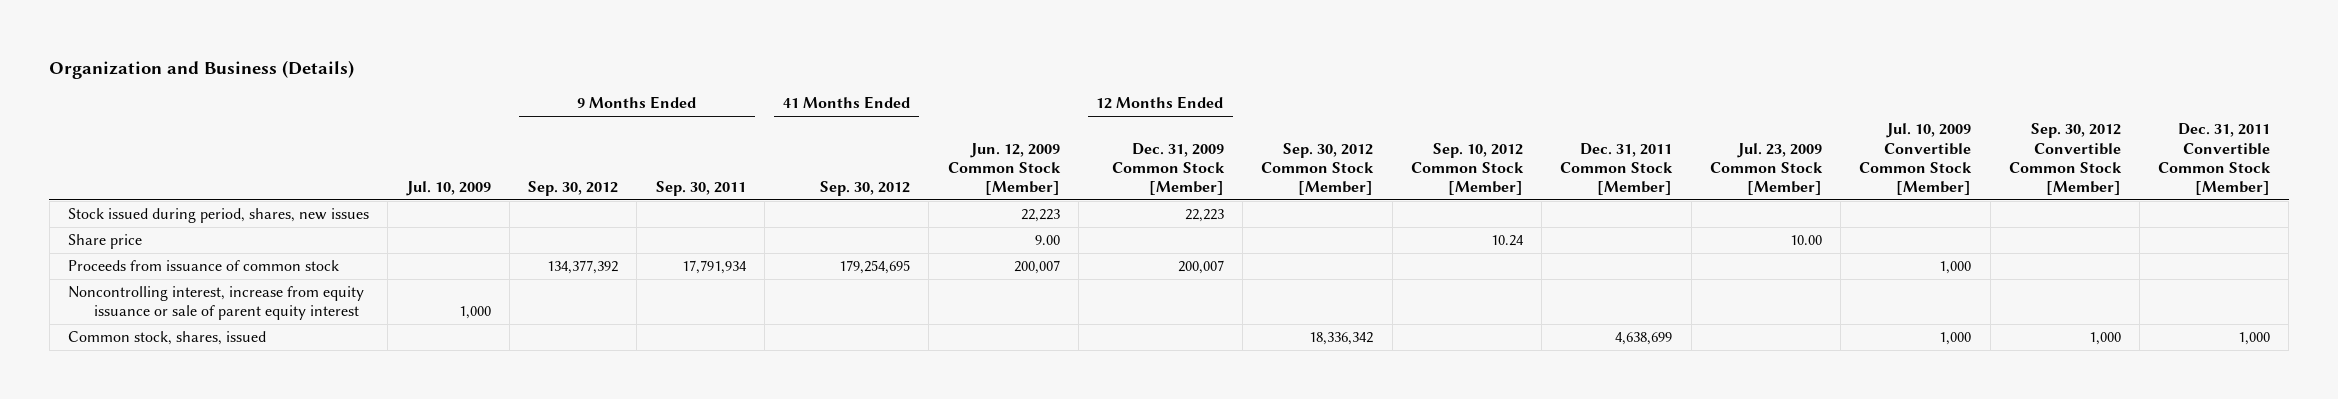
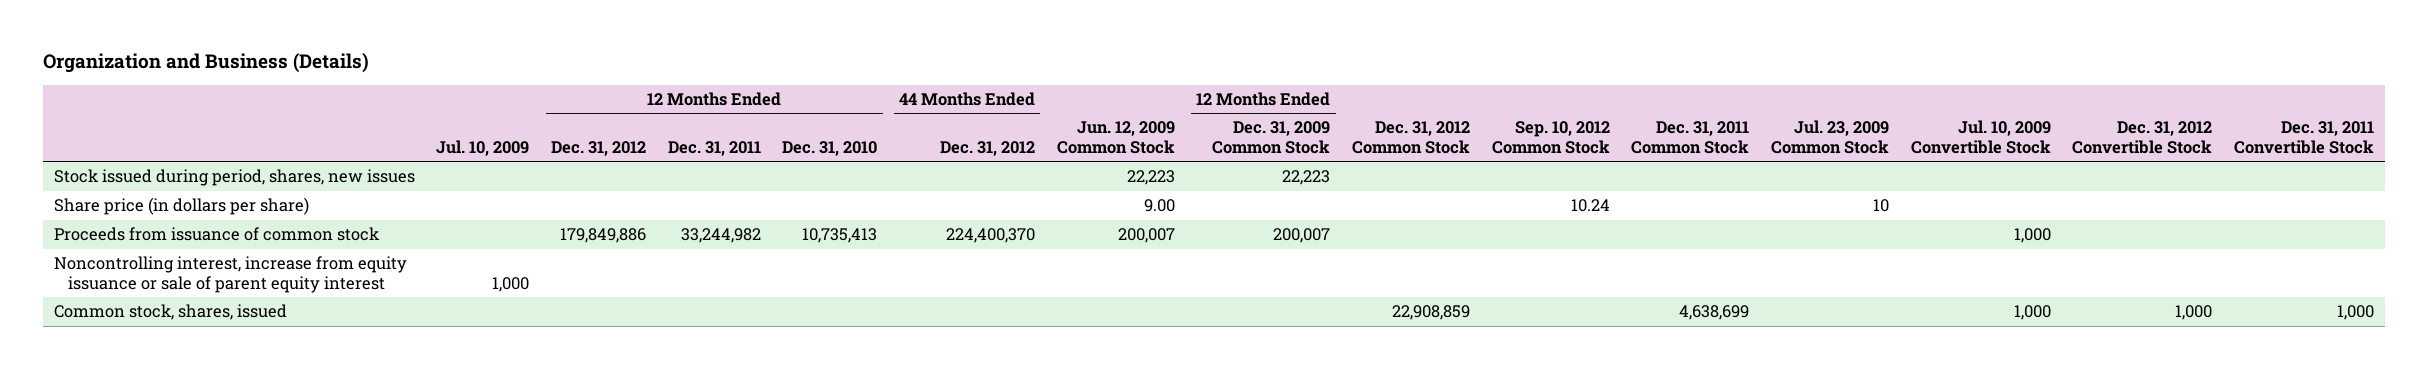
- | Jul. 10, 2009 | 9 Months Ended Sep. 30, 2012 | 9 Months Ended Sep. 30, 2011 | 41 Months Ended Sep. 30, 2012 | Jun. 12, 2009 Common Stock [Member] | 12 Months Ended Dec. 31, 2009 Common Stock [Member] | Sep. 30, 2012 Common Stock [Member] | Sep. 10, 2012 Common Stock [Member] | Dec. 31, 2011 Common Stock [Member] | Jul. 23, 2009 Common Stock [Member] | Jul. 10, 2009 Convertible Common Stock [Member] | Sep. 30, 2012 Convertible Common Stock [Member] | Dec. 31, 2011 Convertible Common Stock [Member]
+ | Jul. 10, 2009 | 12 Months Ended Dec. 31, 2012 | 12 Months Ended Dec. 31, 2011 | 12 Months Ended Dec. 31, 2010 | 44 Months Ended Dec. 31, 2012 | Jun. 12, 2009 Common Stock | 12 Months Ended Dec. 31, 2009 Common Stock | Dec. 31, 2012 Common Stock | Sep. 10, 2012 Common Stock | Dec. 31, 2011 Common Stock | Jul. 23, 2009 Common Stock | Jul. 10, 2009 Convertible Stock | Dec. 31, 2012 Convertible Stock | Dec. 31, 2011 Convertible Stock
- Share price | | | | | 9.00 | | | 10.24 | | 10.00 | | |
+ Share price (in dollars per share) | | | | | | 9.00 | | | 10.24 | | 10 | | |

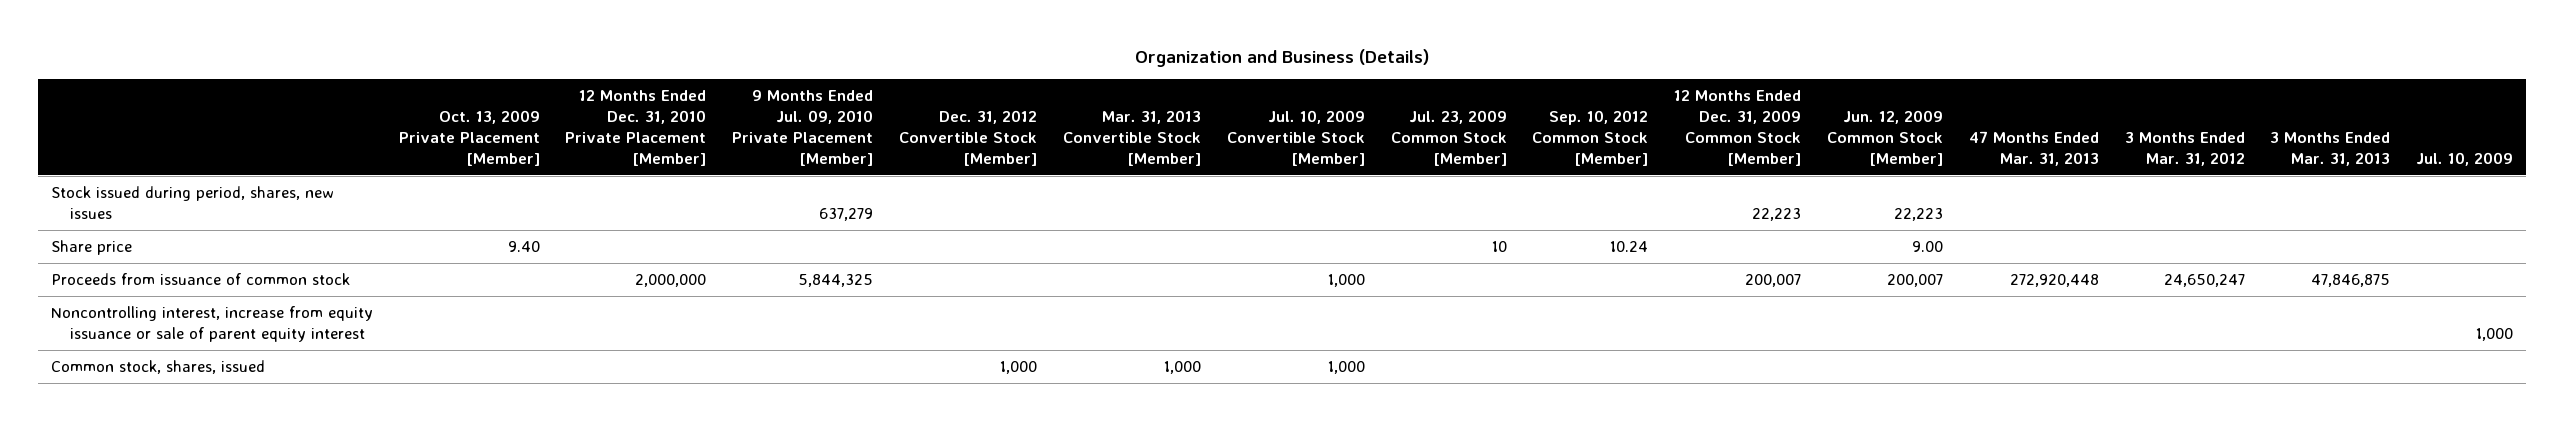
- | Jul. 10, 2009 | 12 Months Ended Dec. 31, 2012 | 12 Months Ended Dec. 31, 2011 | 12 Months Ended Dec. 31, 2010 | 44 Months Ended Dec. 31, 2012 | Jun. 12, 2009 Common Stock | 12 Months Ended Dec. 31, 2009 Common Stock | Dec. 31, 2012 Common Stock | Sep. 10, 2012 Common Stock | Dec. 31, 2011 Common Stock | Jul. 23, 2009 Common Stock | Jul. 10, 2009 Convertible Stock | Dec. 31, 2012 Convertible Stock | Dec. 31, 2011 Convertible Stock
+ | Oct. 13, 2009 Private Placement [Member] | 12 Months Ended Dec. 31, 2010 Private Placement [Member] | 9 Months Ended Jul. 09, 2010 Private Placement [Member] | Dec. 31, 2012 Convertible Stock [Member] | Mar. 31, 2013 Convertible Stock [Member] | Jul. 10, 2009 Convertible Stock [Member] | Jul. 23, 2009 Common Stock [Member] | Sep. 10, 2012 Common Stock [Member] | 12 Months Ended Dec. 31, 2009 Common Stock [Member] | Jun. 12, 2009 Common Stock [Member] | 47 Months Ended Mar. 31, 2013 | 3 Months Ended Mar. 31, 2012 | 3 Months Ended Mar. 31, 2013 | Jul. 10, 2009
- Share price (in dollars per share) | | | | | | 9.00 | | | 10.24 | | 10 | | |
+ Share price | 9.40 | | | | | | 10 | 10.24 | | 9.00 | | | |

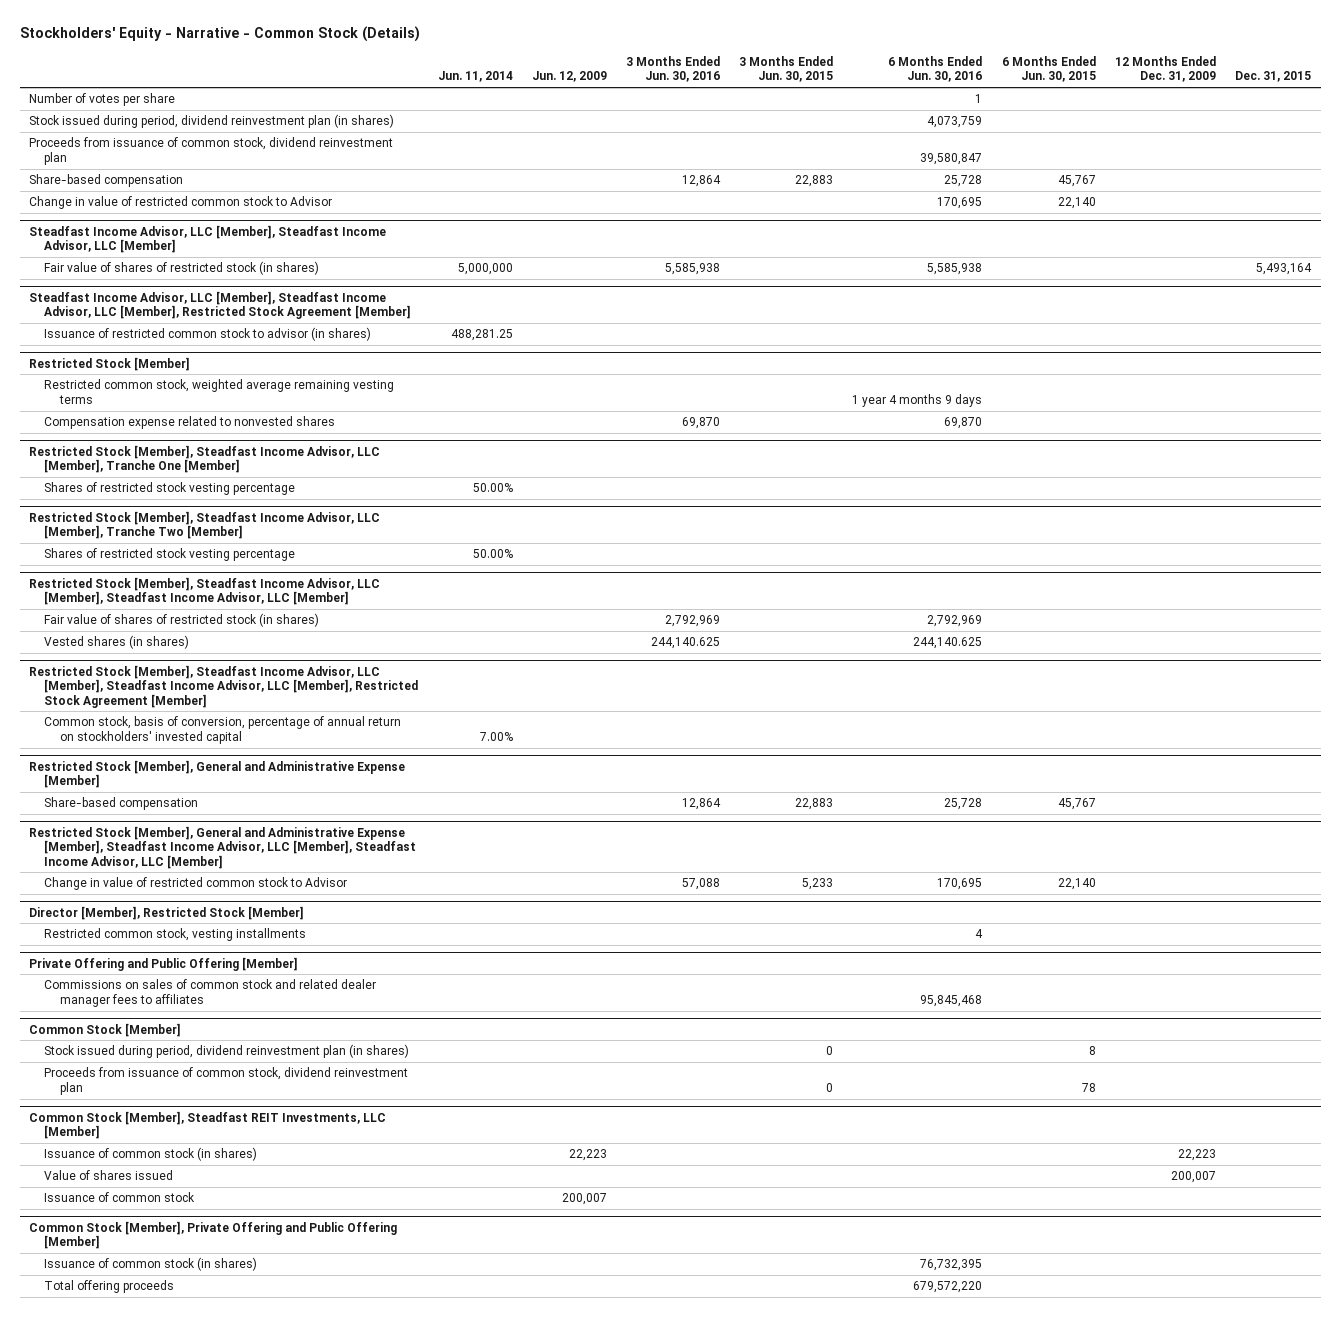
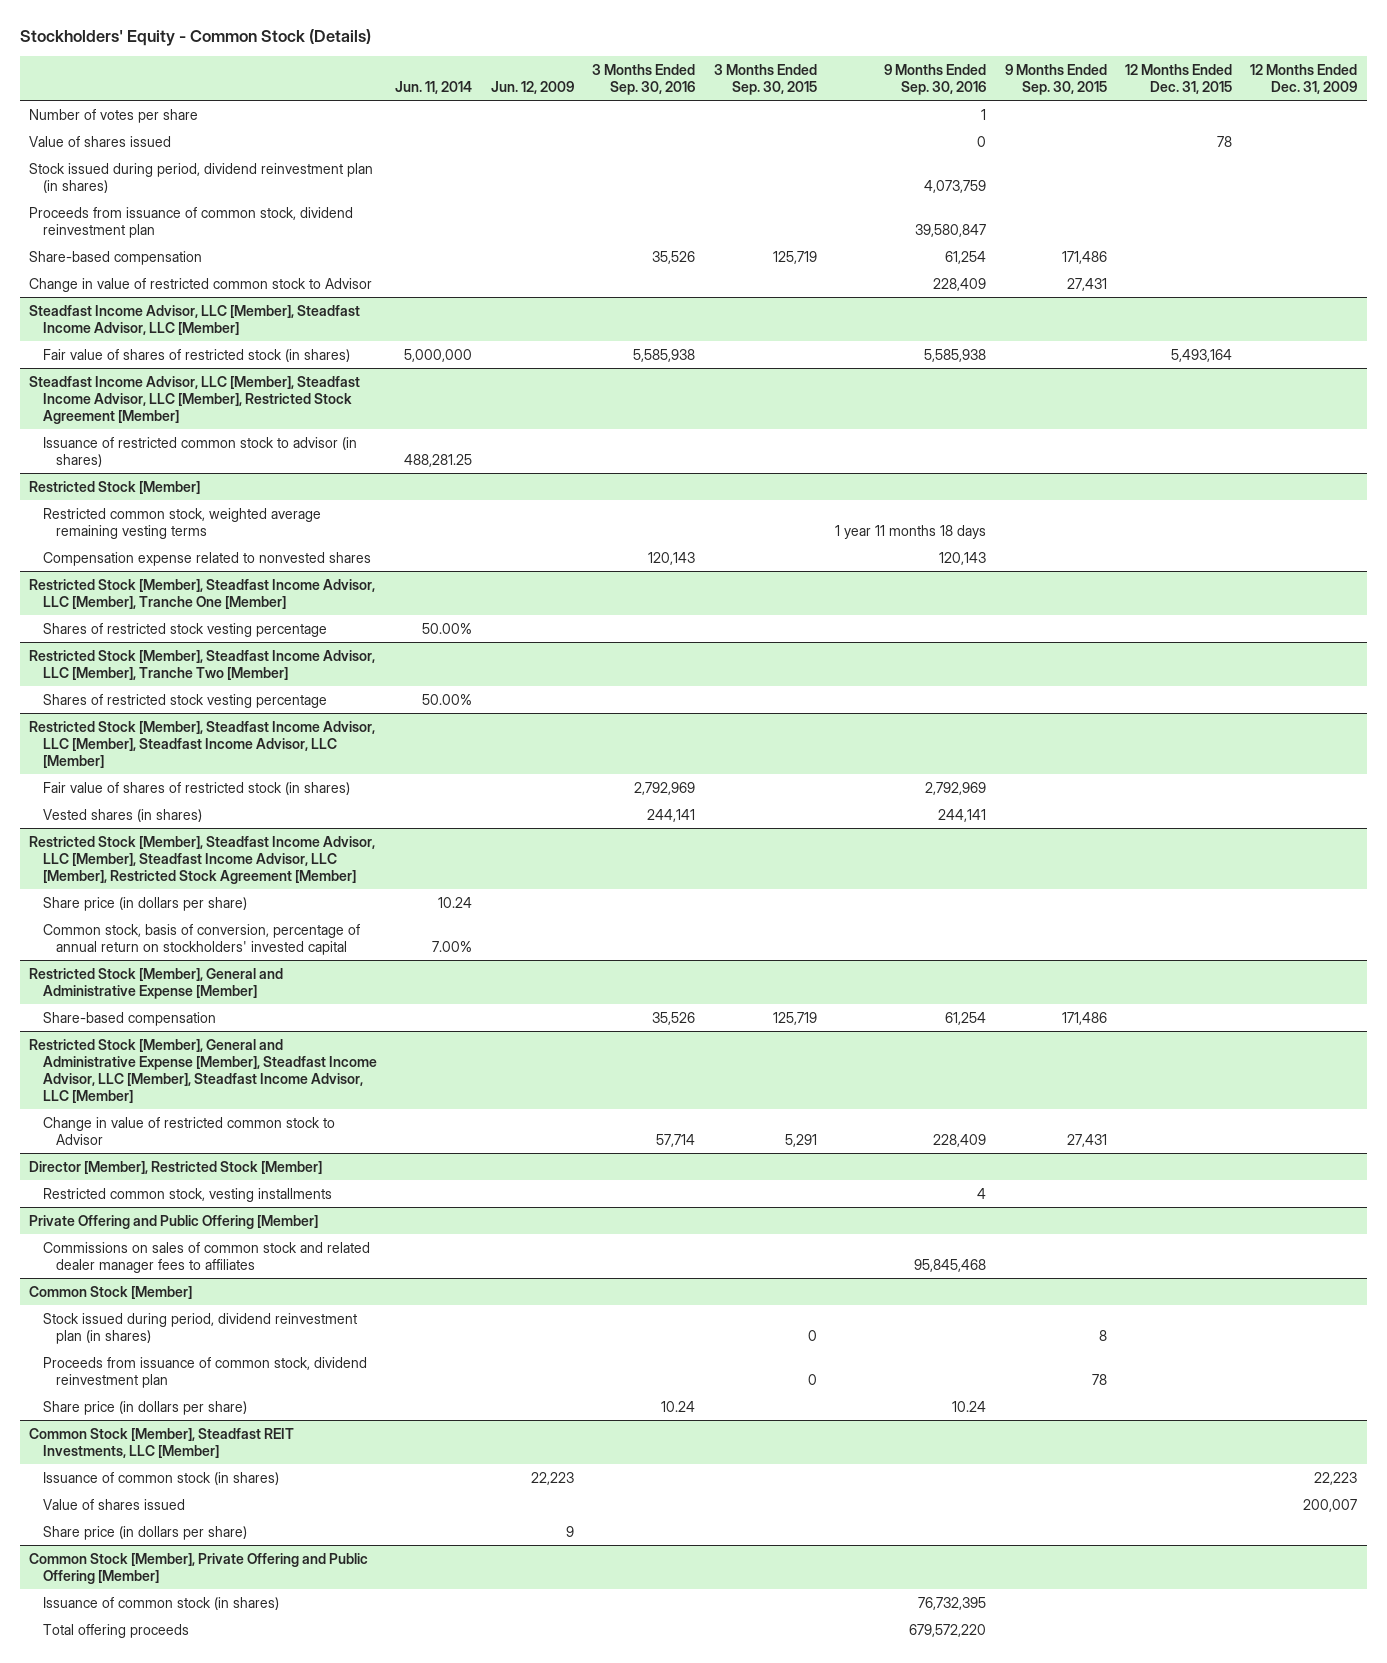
- Stockholders' Equity - Narrative - Common Stock (Details)
+ Stockholders' Equity - Common Stock (Details)
- | Jun. 11, 2014 | Jun. 12, 2009 | 3 Months Ended Jun. 30, 2016 | 3 Months Ended Jun. 30, 2015 | 6 Months Ended Jun. 30, 2016 | 6 Months Ended Jun. 30, 2015 | 12 Months Ended Dec. 31, 2009 | Dec. 31, 2015
+ | Jun. 11, 2014 | Jun. 12, 2009 | 3 Months Ended Sep. 30, 2016 | 3 Months Ended Sep. 30, 2015 | 9 Months Ended Sep. 30, 2016 | 9 Months Ended Sep. 30, 2015 | 12 Months Ended Dec. 31, 2015 | 12 Months Ended Dec. 31, 2009
+ Value of shares issued | | | | | 0 | | 78 |
@ Restricted Stock [Member], Steadfast Income Advisor, LLC [Member], Steadfast Income Advisor, LLC [Member], Restricted Stock Agreement [Member]
+ Share price (in dollars per share) | 10.24 | | | | | | |
@ Common Stock [Member]
+ Share price (in dollars per share) | | | 10.24 | | 10.24 | | |
@ Common Stock [Member], Steadfast REIT Investments, LLC [Member]
- Issuance of common stock | | 200,007 | | | | | |
+ Share price (in dollars per share) | | 9 | | | | | |

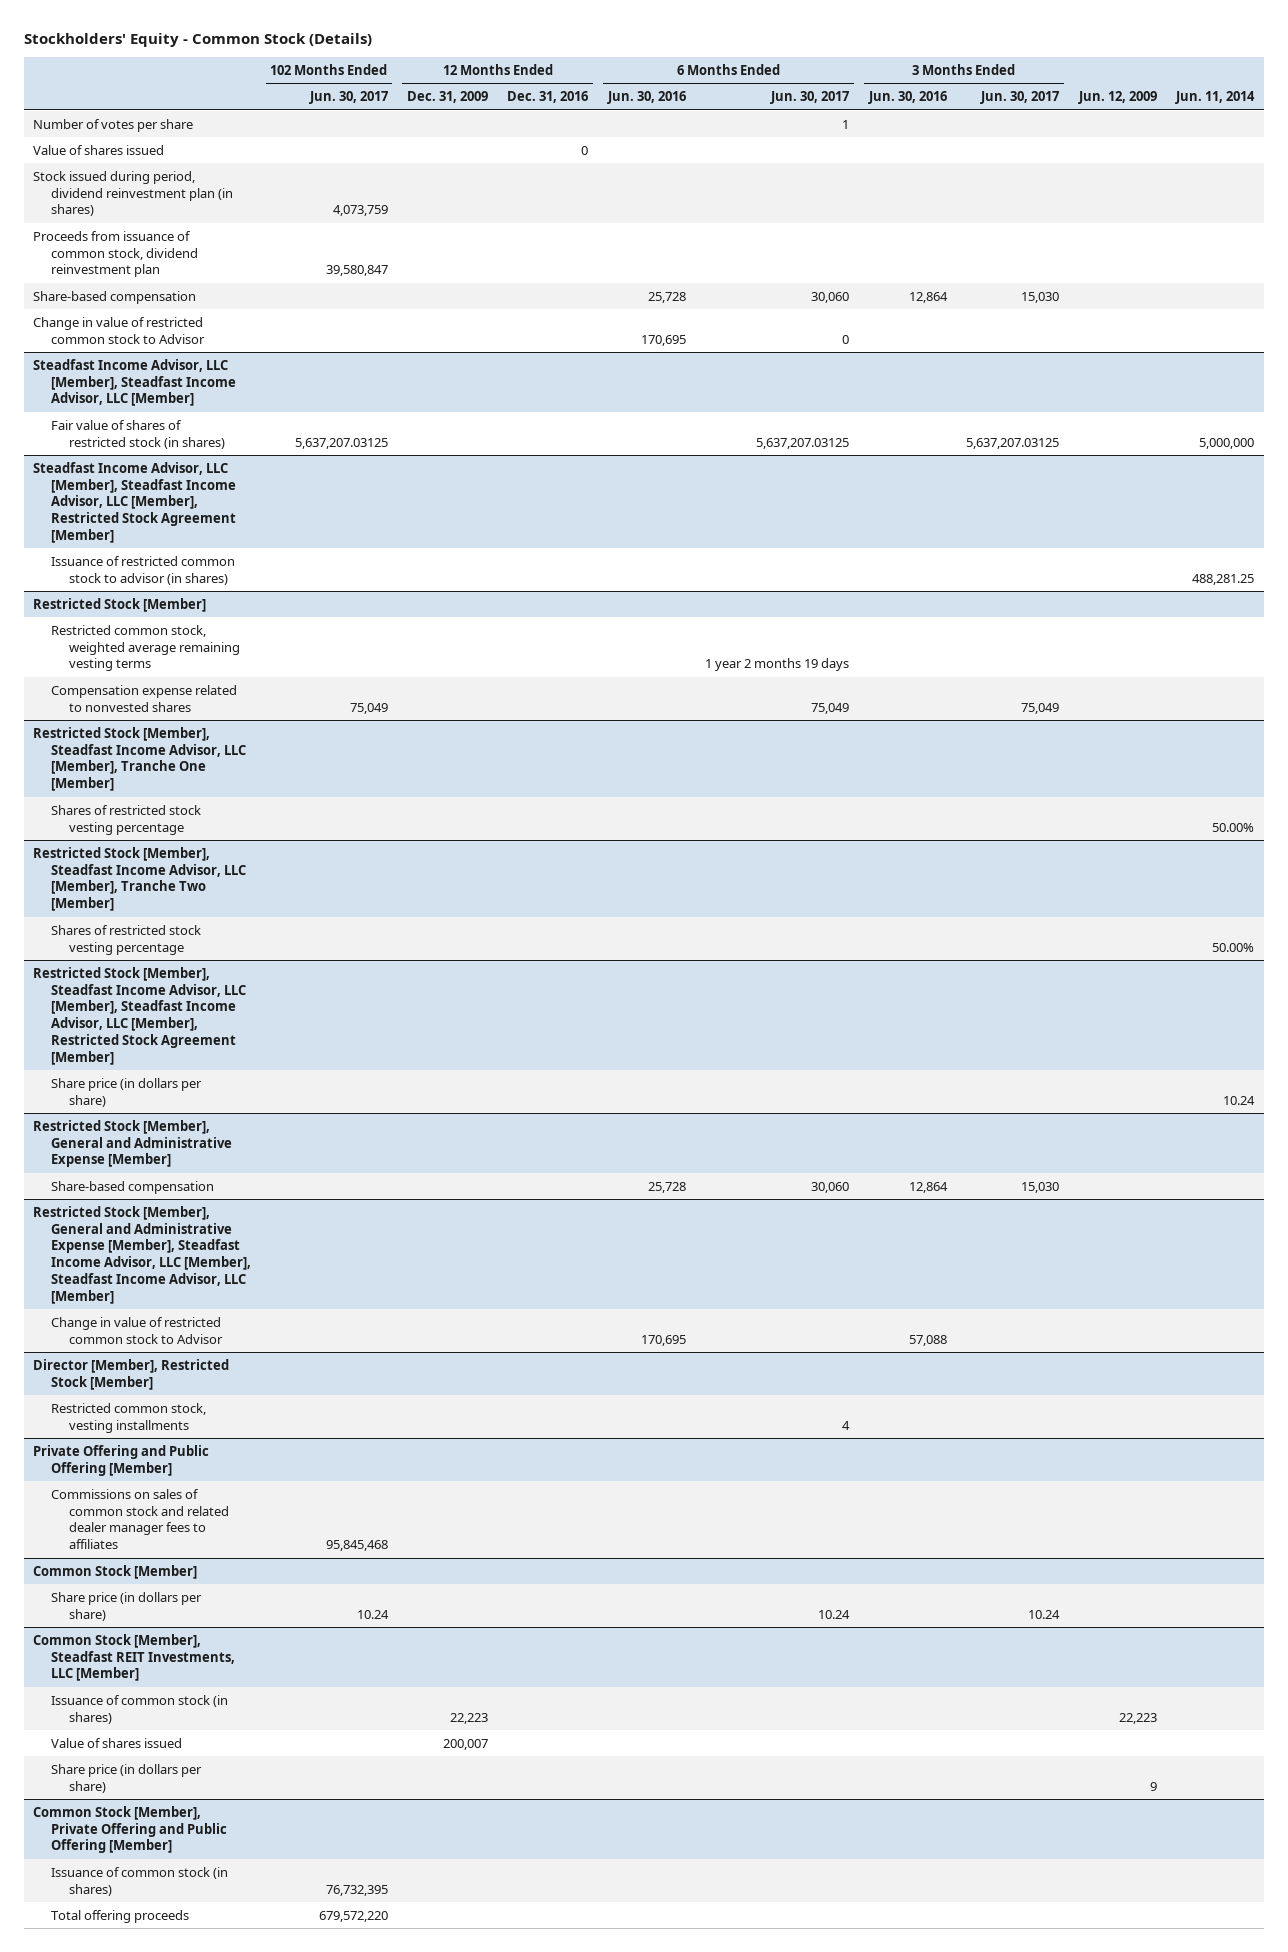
- | Jun. 11, 2014 | Jun. 12, 2009 | 3 Months Ended Sep. 30, 2016 | 3 Months Ended Sep. 30, 2015 | 9 Months Ended Sep. 30, 2016 | 9 Months Ended Sep. 30, 2015 | 12 Months Ended Dec. 31, 2015 | 12 Months Ended Dec. 31, 2009
+ | 102 Months Ended Jun. 30, 2017 | 12 Months Ended Dec. 31, 2009 | 12 Months Ended Dec. 31, 2016 | 6 Months Ended Jun. 30, 2016 | 6 Months Ended Jun. 30, 2017 | 3 Months Ended Jun. 30, 2016 | 3 Months Ended Jun. 30, 2017 | Jun. 12, 2009 | Jun. 11, 2014
- Restricted Stock [Member], Steadfast Income Advisor, LLC [Member], Steadfast Income Advisor, LLC [Member]
- Fair value of shares of restricted stock (in shares) | | | 2,792,969 | | 2,792,969 | | |
- Vested shares (in shares) | | | 244,141 | | 244,141 | | |
@ Restricted Stock [Member], Steadfast Income Advisor, LLC [Member], Steadfast Income Advisor, LLC [Member], Restricted Stock Agreement [Member]
- Common stock, basis of conversion, percentage of annual return on stockholders' invested capital | 7.00% | | | | | | |
@ Common Stock [Member]
- Stock issued during period, dividend reinvestment plan (in shares) | | | | 0 | | 8 | |
- Proceeds from issuance of common stock, dividend reinvestment plan | | | | 0 | | 78 | |

